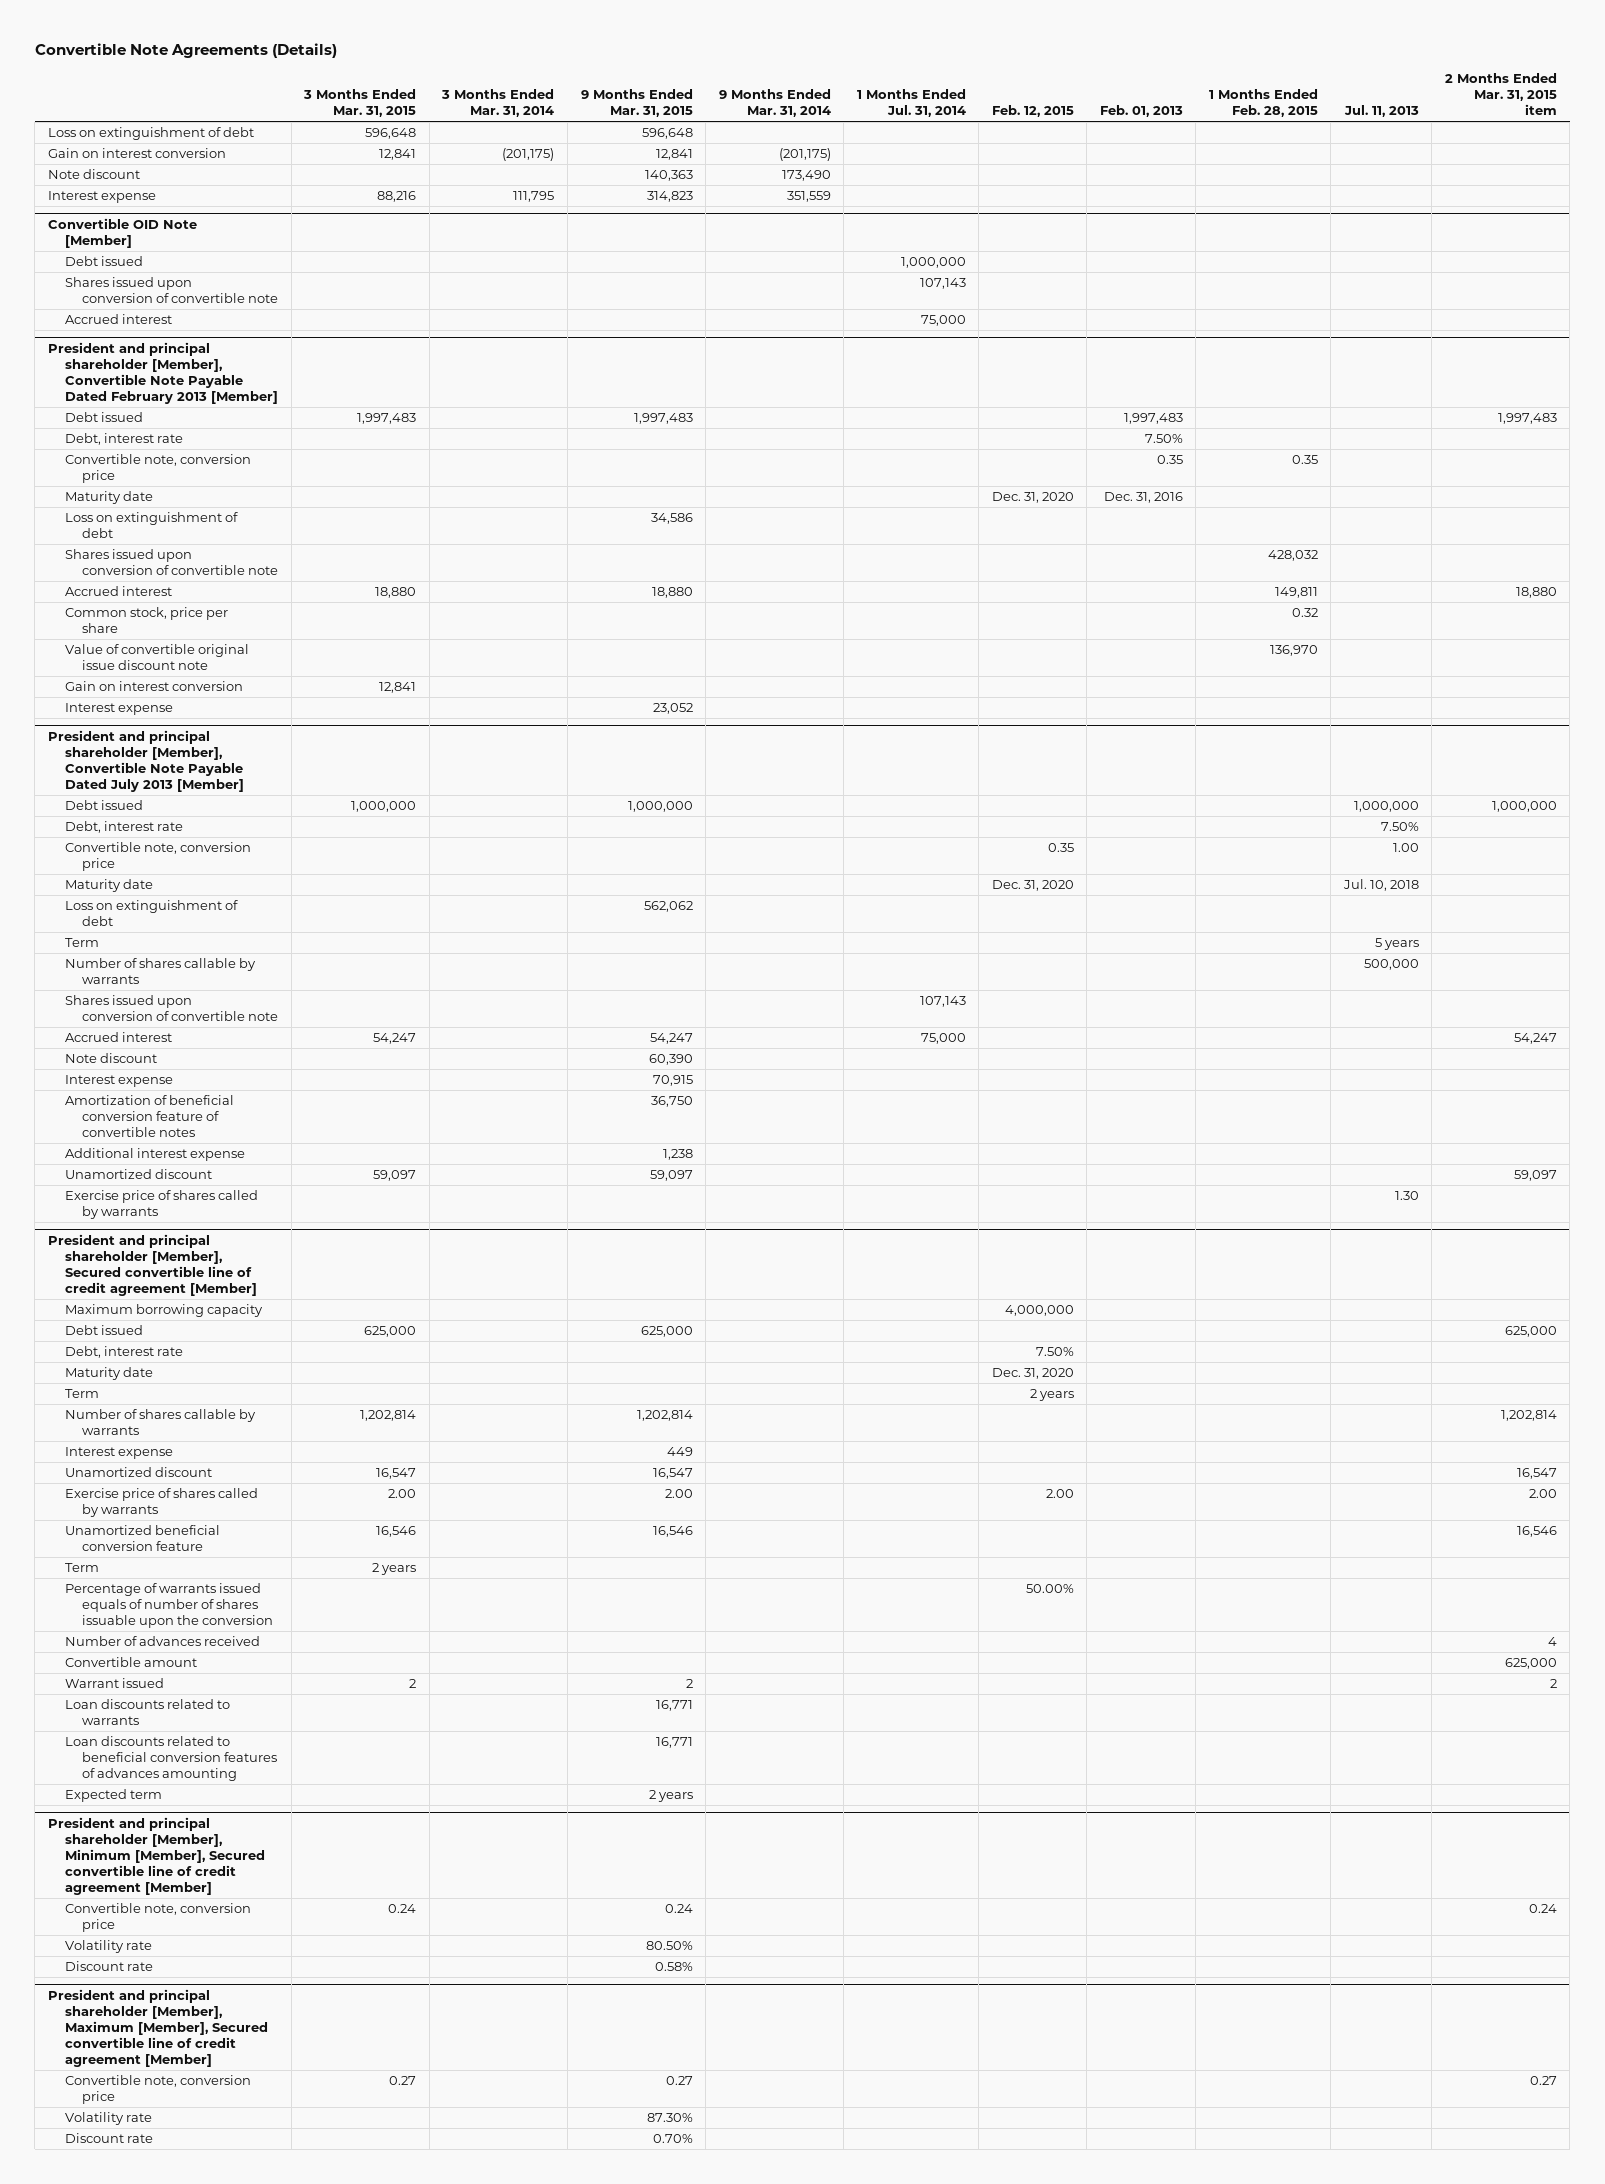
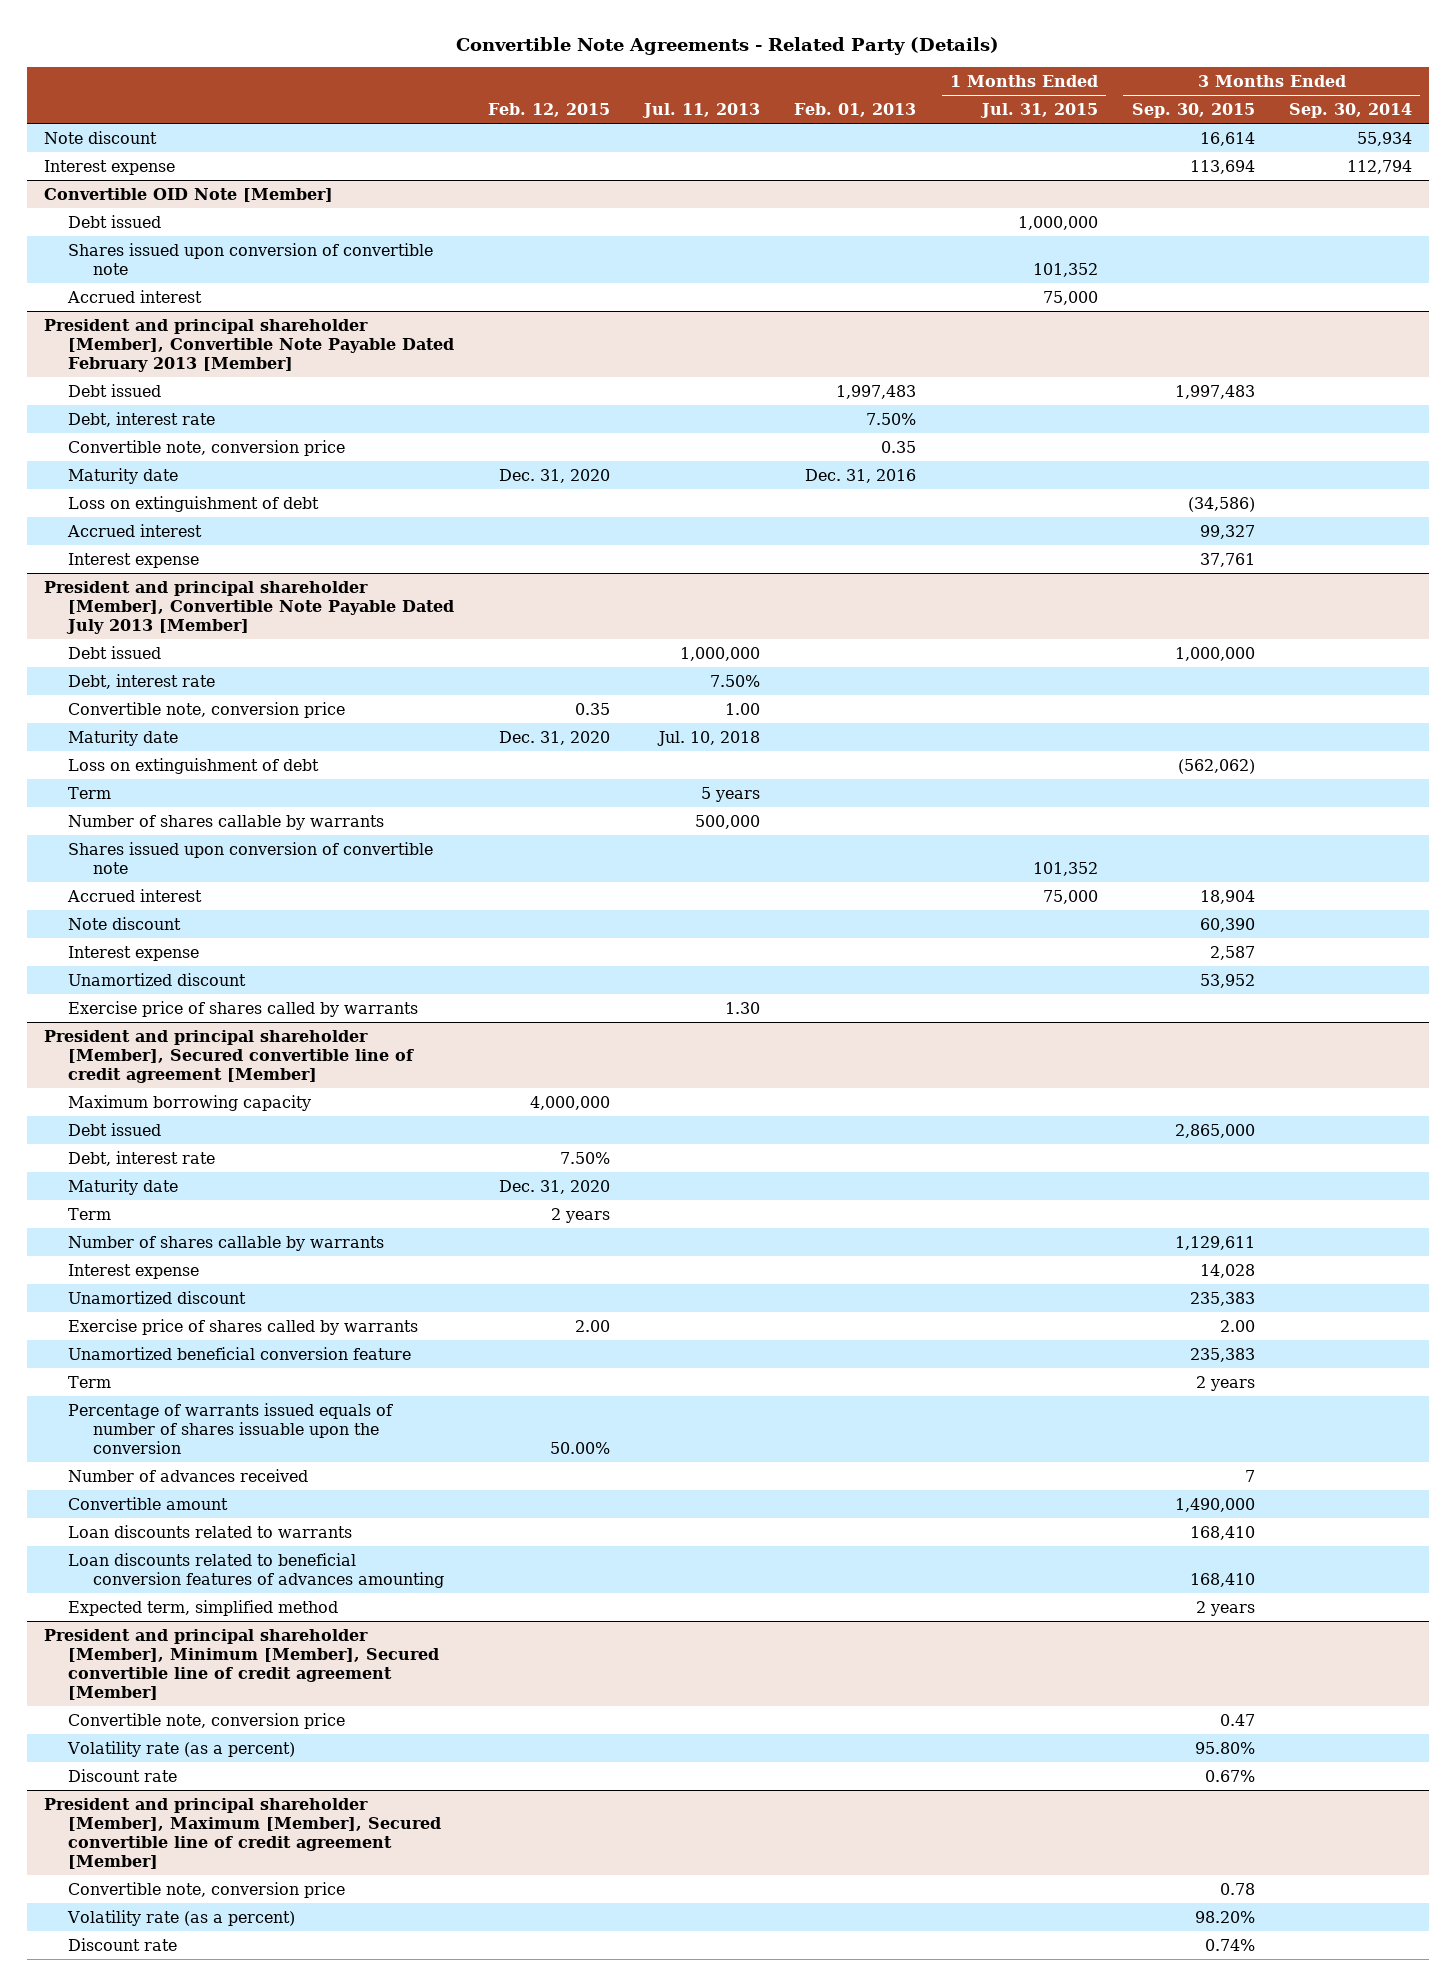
- Convertible Note Agreements (Details)
+ Convertible Note Agreements - Related Party (Details)
- | 3 Months Ended Mar. 31, 2015 | 3 Months Ended Mar. 31, 2014 | 9 Months Ended Mar. 31, 2015 | 9 Months Ended Mar. 31, 2014 | 1 Months Ended Jul. 31, 2014 | Feb. 12, 2015 | Feb. 01, 2013 | 1 Months Ended Feb. 28, 2015 | Jul. 11, 2013 | 2 Months Ended Mar. 31, 2015 item
+ | Feb. 12, 2015 | Jul. 11, 2013 | Feb. 01, 2013 | 1 Months Ended Jul. 31, 2015 | 3 Months Ended Sep. 30, 2015 | 3 Months Ended Sep. 30, 2014
- Loss on extinguishment of debt | 596,648 | | 596,648 | | | | | | |
- Gain on interest conversion | 12,841 | (201,175) | 12,841 | (201,175) | | | | | |
@ President and principal shareholder [Member], Convertible Note Payable Dated February 2013 [Member]
- Shares issued upon conversion of convertible note | | | | | | | | 428,032 | |
- Common stock, price per share | | | | | | | | 0.32 | |
- Value of convertible original issue discount note | | | | | | | | 136,970 | |
- Gain on interest conversion | 12,841 | | | | | | | | |
@ President and principal shareholder [Member], Convertible Note Payable Dated July 2013 [Member]
- Amortization of beneficial conversion feature of convertible notes | | | 36,750 | | | | | | |
- Additional interest expense | | | 1,238 | | | | | | |
@ President and principal shareholder [Member], Secured convertible line of credit agreement [Member]
- Warrant issued | 2 | | 2 | | | | | | | 2
- Expected term | | | 2 years | | | | | | |
+ Expected term, simplified method | | | | | 2 years |
@ President and principal shareholder [Member], Minimum [Member], Secured convertible line of credit agreement [Member]
- Volatility rate | | | 80.50% | | | | | | |
+ Volatility rate (as a percent) | | | | | 95.80% |
@ President and principal shareholder [Member], Maximum [Member], Secured convertible line of credit agreement [Member]
- Volatility rate | | | 87.30% | | | | | | |
+ Volatility rate (as a percent) | | | | | 98.20% |

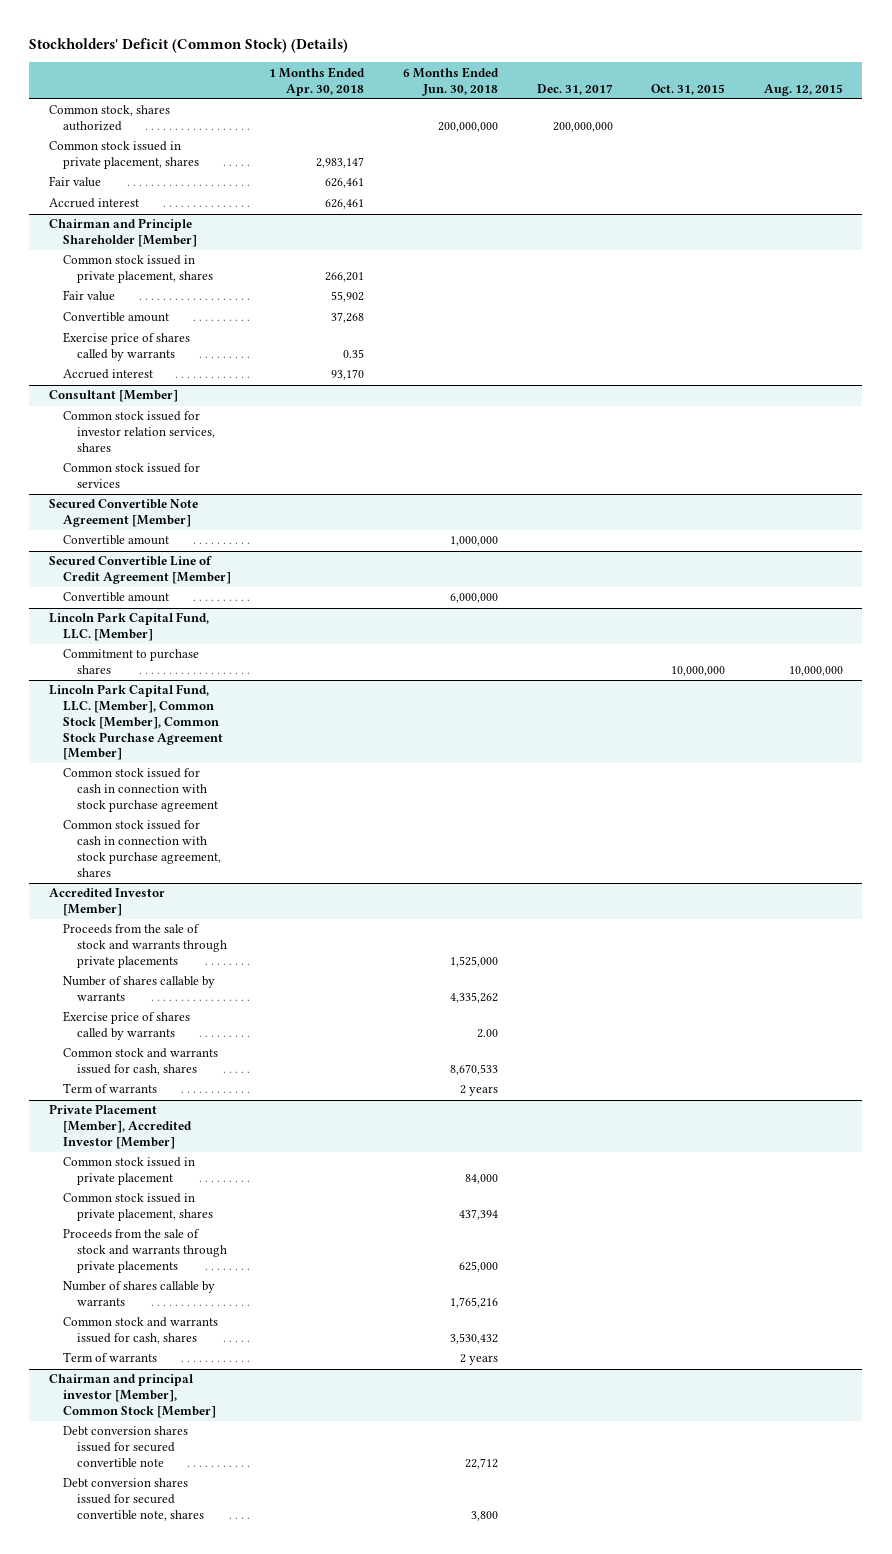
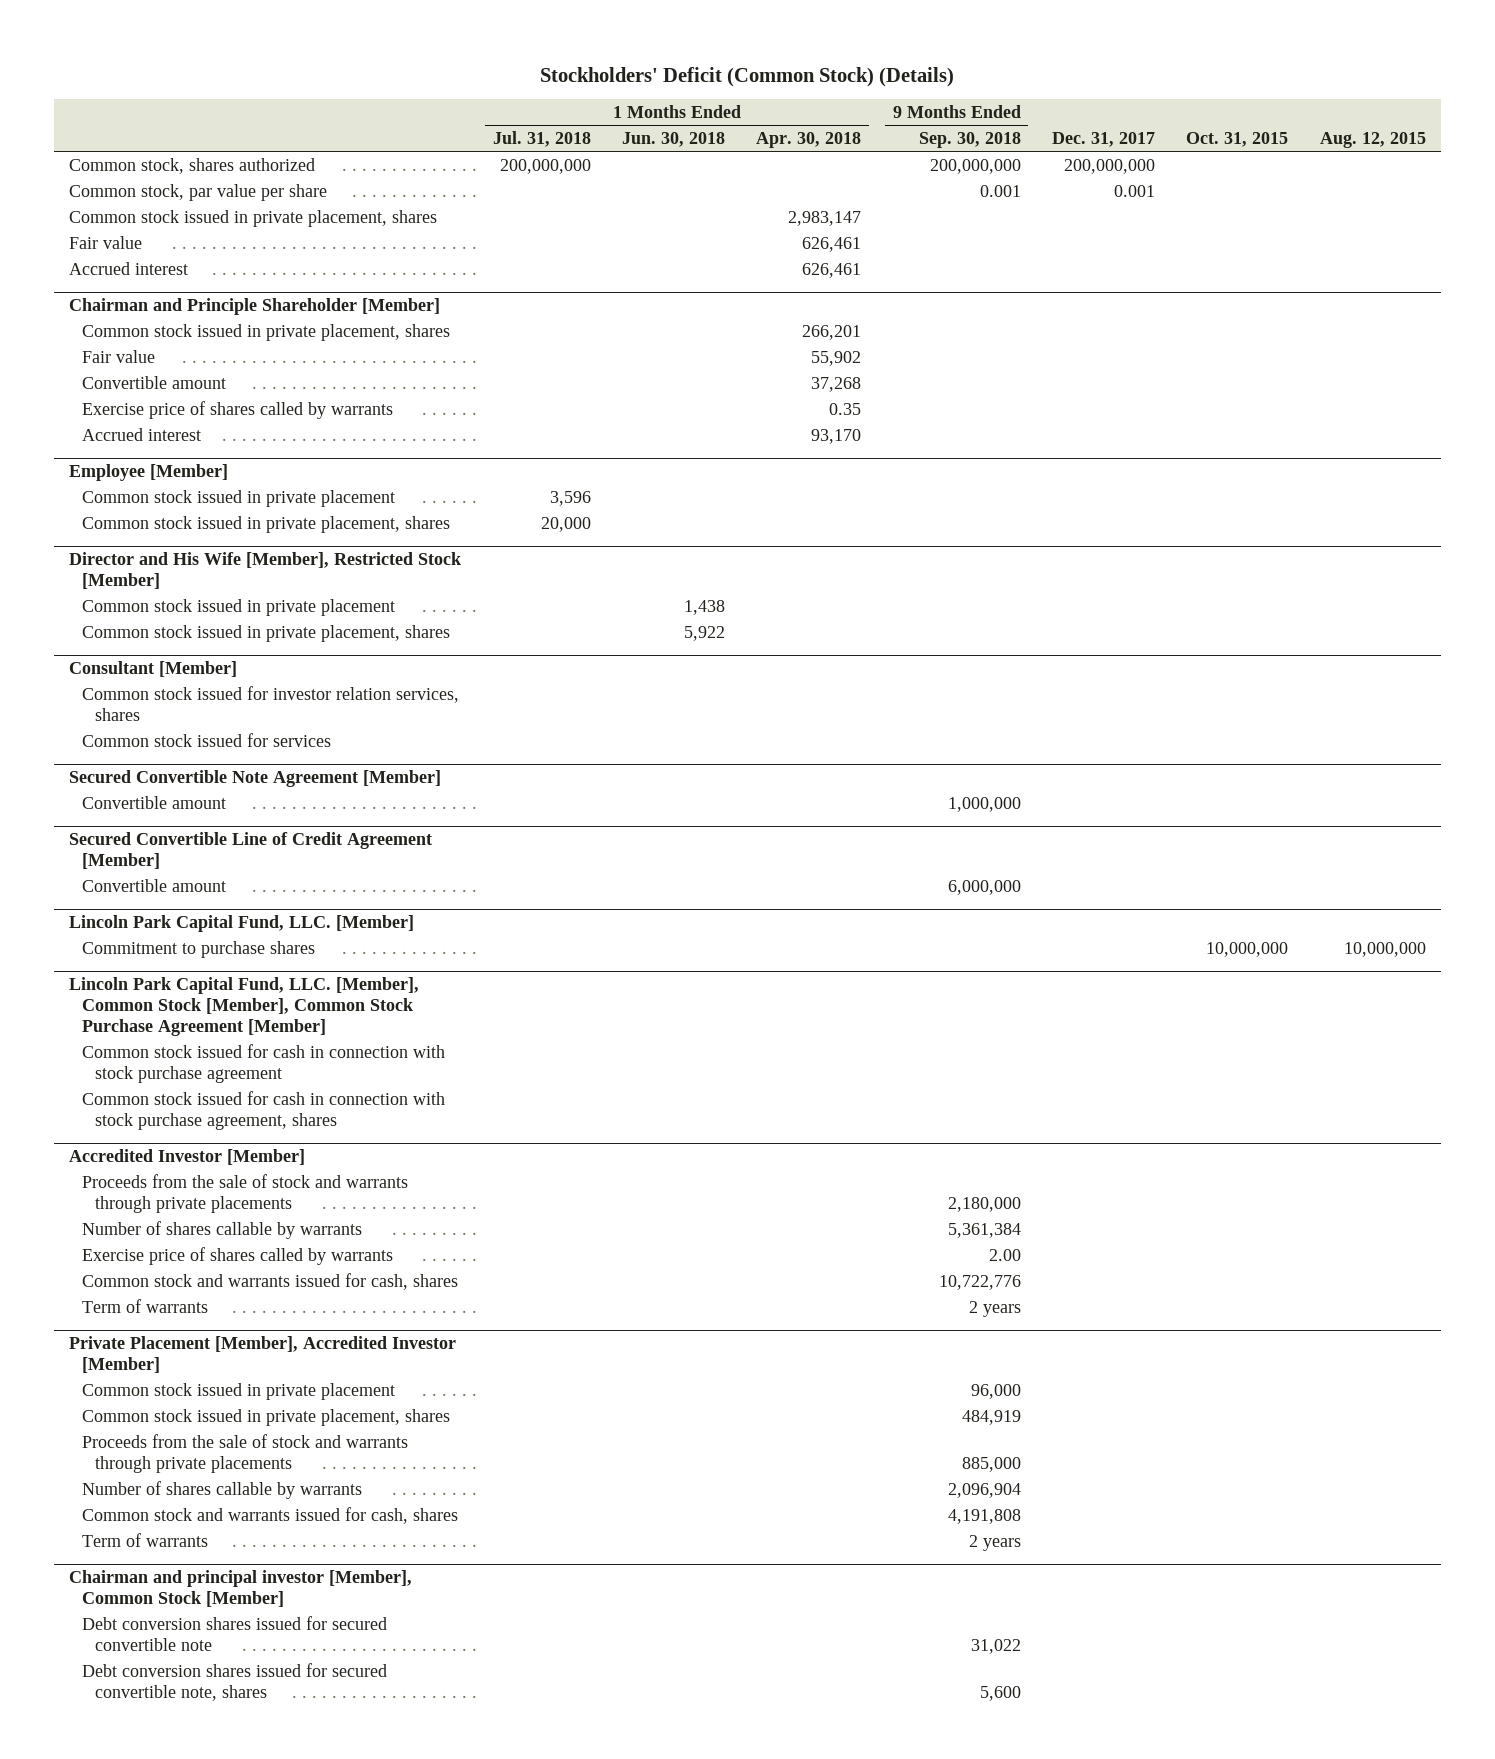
- | 1 Months Ended Apr. 30, 2018 | 6 Months Ended Jun. 30, 2018 | Dec. 31, 2017 | Oct. 31, 2015 | Aug. 12, 2015
+ | 1 Months Ended Jul. 31, 2018 | 1 Months Ended Jun. 30, 2018 | 1 Months Ended Apr. 30, 2018 | 9 Months Ended Sep. 30, 2018 | Dec. 31, 2017 | Oct. 31, 2015 | Aug. 12, 2015
+ Common stock, par value per share | | | | 0.001 | 0.001 | |
+ Employee [Member]
+ Common stock issued in private placement | 3,596 | | | | | |
+ Common stock issued in private placement, shares | 20,000 | | | | | |
+ Director and His Wife [Member], Restricted Stock [Member]
+ Common stock issued in private placement | | 1,438 | | | | |
+ Common stock issued in private placement, shares | | 5,922 | | | | |

